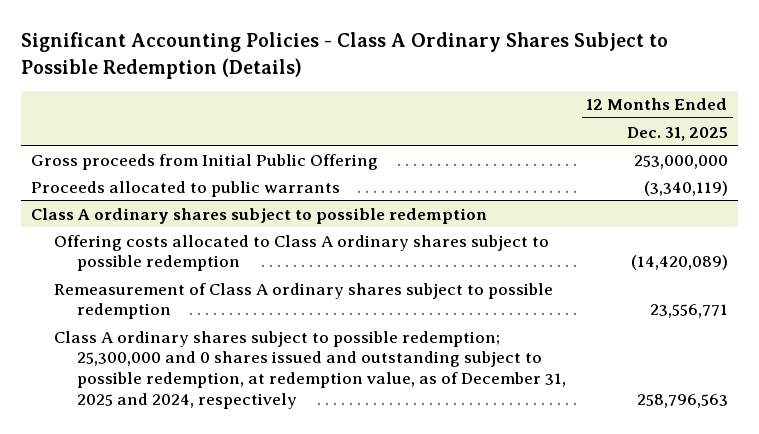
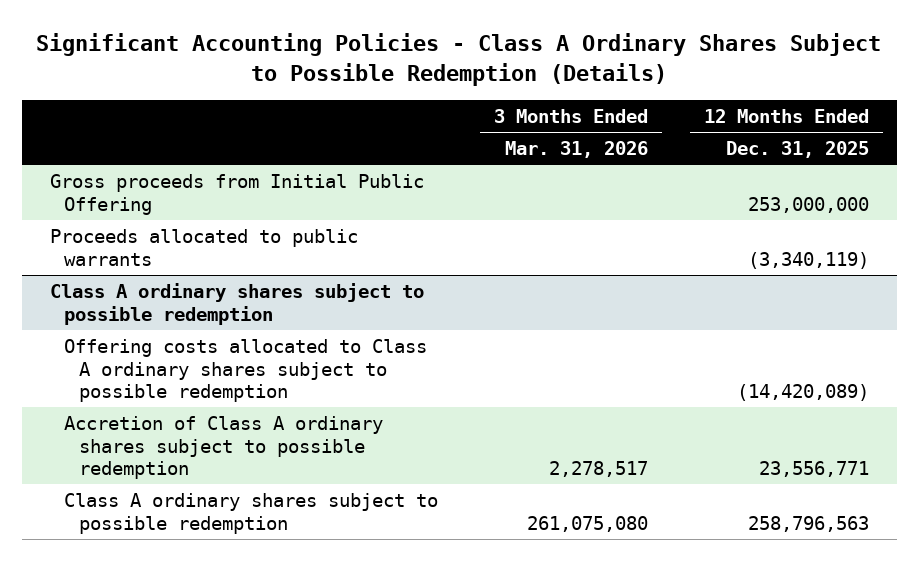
- | 12 Months Ended Dec. 31, 2025
+ | 3 Months Ended Mar. 31, 2026 | 12 Months Ended Dec. 31, 2025
@ Class A ordinary shares subject to possible redemption
- Remeasurement of Class A ordinary shares subject to possible redemption | 23,556,771
- Class A ordinary shares subject to possible redemption; 25,300,000 and 0 shares issued and outstanding subject to possible redemption, at redemption value, as of December 31, 2025 and 2024, respectively | 258,796,563
+ Accretion of Class A ordinary shares subject to possible redemption | 2,278,517 | 23,556,771
+ Class A ordinary shares subject to possible redemption | 261,075,080 | 258,796,563

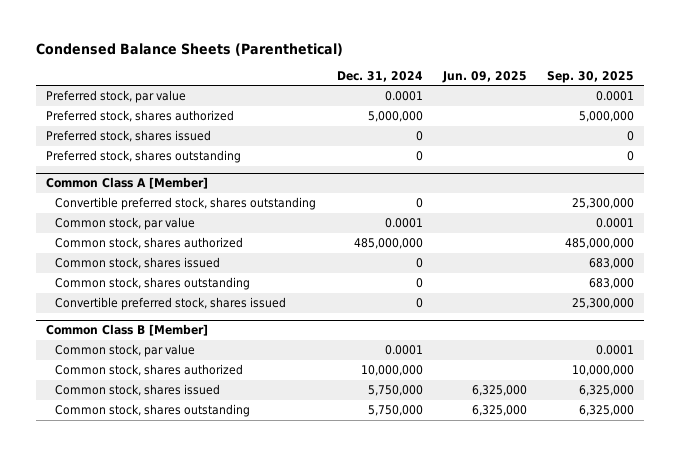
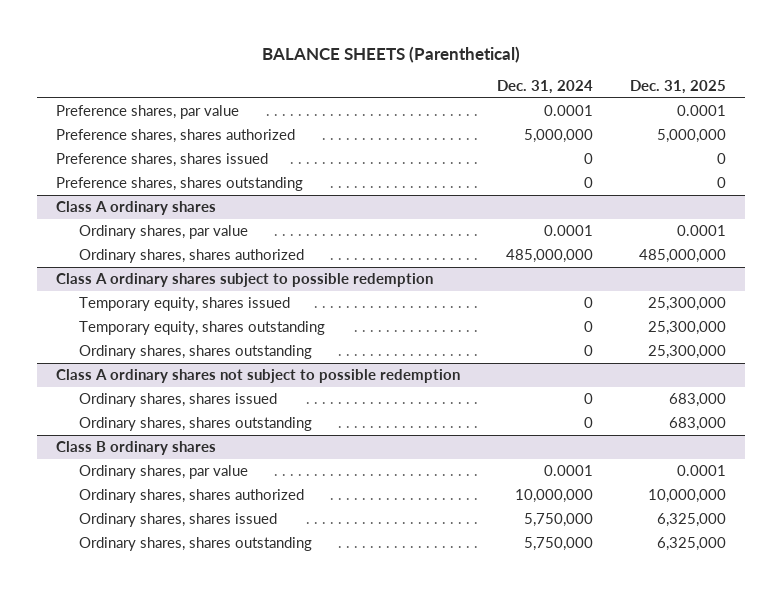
- Condensed Balance Sheets (Parenthetical)
+ BALANCE SHEETS (Parenthetical)
- | Dec. 31, 2024 | Jun. 09, 2025 | Sep. 30, 2025
+ | Dec. 31, 2024 | Dec. 31, 2025
- Preferred stock, par value | 0.0001 | | 0.0001
- Preferred stock, shares authorized | 5,000,000 | | 5,000,000
- Preferred stock, shares issued | 0 | | 0
- Preferred stock, shares outstanding | 0 | | 0
- Common Class A [Member]
- Convertible preferred stock, shares outstanding | 0 | | 25,300,000
- Common stock, par value | 0.0001 | | 0.0001
- Common stock, shares authorized | 485,000,000 | | 485,000,000
- Common stock, shares issued | 0 | | 683,000
- Common stock, shares outstanding | 0 | | 683,000
- Convertible preferred stock, shares issued | 0 | | 25,300,000
- Common Class B [Member]
- Common stock, par value | 0.0001 | | 0.0001
- Common stock, shares authorized | 10,000,000 | | 10,000,000
- Common stock, shares issued | 5,750,000 | 6,325,000 | 6,325,000
- Common stock, shares outstanding | 5,750,000 | 6,325,000 | 6,325,000
+ Preference shares, par value | 0.0001 | 0.0001
+ Preference shares, shares authorized | 5,000,000 | 5,000,000
+ Preference shares, shares issued | 0 | 0
+ Preference shares, shares outstanding | 0 | 0
+ Class A ordinary shares
+ Ordinary shares, par value | 0.0001 | 0.0001
+ Ordinary shares, shares authorized | 485,000,000 | 485,000,000
+ Class A ordinary shares subject to possible redemption
+ Temporary equity, shares issued | 0 | 25,300,000
+ Temporary equity, shares outstanding | 0 | 25,300,000
+ Ordinary shares, shares outstanding | 0 | 25,300,000
+ Class A ordinary shares not subject to possible redemption
+ Ordinary shares, shares issued | 0 | 683,000
+ Ordinary shares, shares outstanding | 0 | 683,000
+ Class B ordinary shares
+ Ordinary shares, par value | 0.0001 | 0.0001
+ Ordinary shares, shares authorized | 10,000,000 | 10,000,000
+ Ordinary shares, shares issued | 5,750,000 | 6,325,000
+ Ordinary shares, shares outstanding | 5,750,000 | 6,325,000

